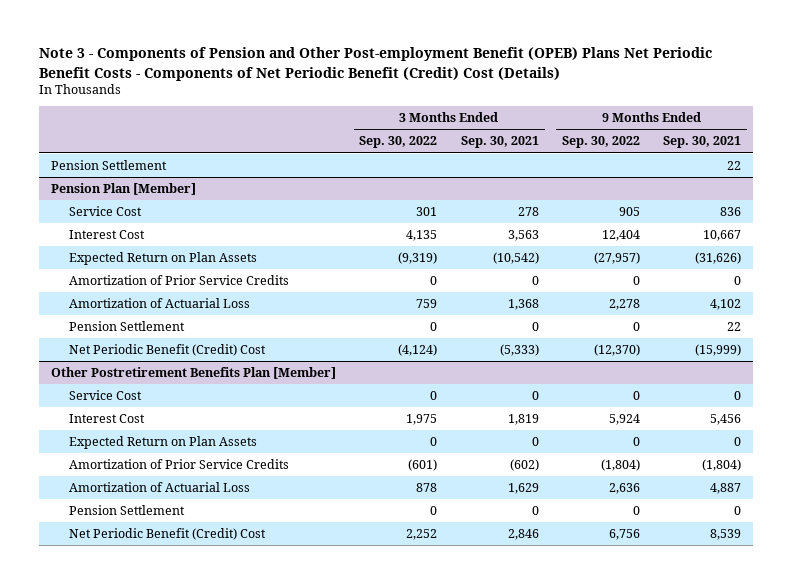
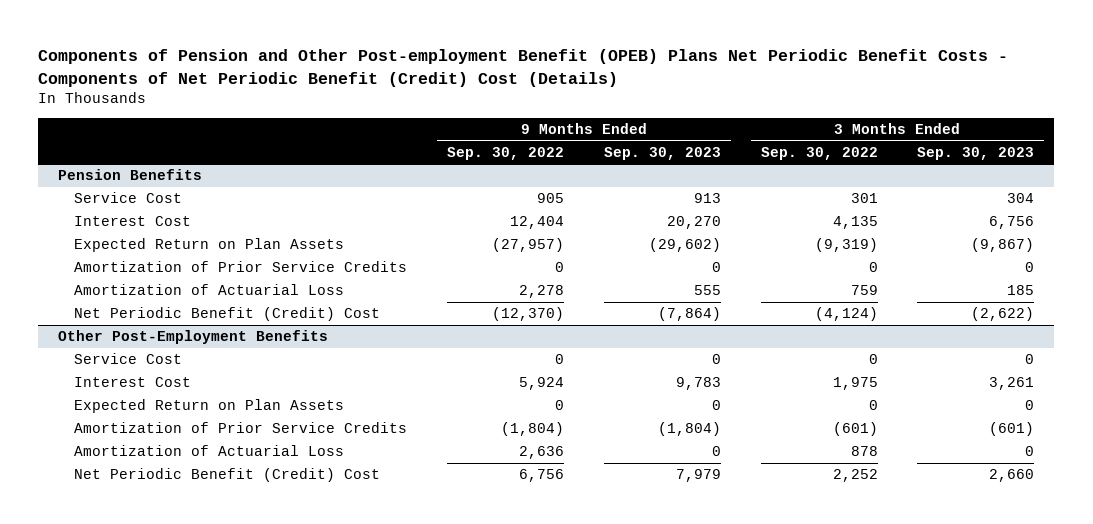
- Note 3 - Components of Pension and Other Post-employment Benefit (OPEB) Plans Net Periodic Benefit Costs - Components of Net Periodic Benefit (Credit) Cost (Details)
+ Components of Pension and Other Post-employment Benefit (OPEB) Plans Net Periodic Benefit Costs - Components of Net Periodic Benefit (Credit) Cost (Details)
- | 3 Months Ended Sep. 30, 2022 | 3 Months Ended Sep. 30, 2021 | 9 Months Ended Sep. 30, 2022 | 9 Months Ended Sep. 30, 2021
+ | 9 Months Ended Sep. 30, 2022 | 9 Months Ended Sep. 30, 2023 | 3 Months Ended Sep. 30, 2022 | 3 Months Ended Sep. 30, 2023
- Pension Settlement | | | | 22
- Pension Plan [Member]
+ Pension Benefits
- Pension Settlement | 0 | 0 | 0 | 22
- Other Postretirement Benefits Plan [Member]
+ Other Post-Employment Benefits
- Pension Settlement | 0 | 0 | 0 | 0

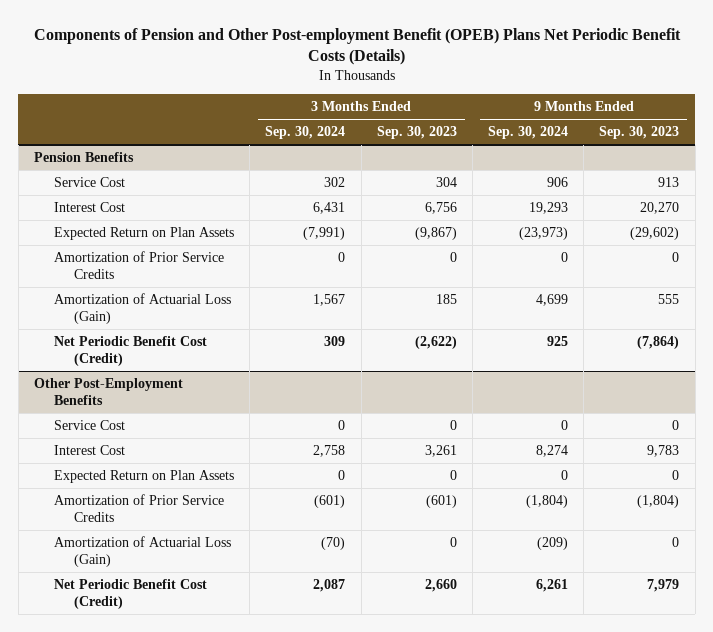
- Components of Pension and Other Post-employment Benefit (OPEB) Plans Net Periodic Benefit Costs - Components of Net Periodic Benefit (Credit) Cost (Details)
+ Components of Pension and Other Post-employment Benefit (OPEB) Plans Net Periodic Benefit Costs (Details)
- | 9 Months Ended Sep. 30, 2022 | 9 Months Ended Sep. 30, 2023 | 3 Months Ended Sep. 30, 2022 | 3 Months Ended Sep. 30, 2023
+ | 3 Months Ended Sep. 30, 2024 | 3 Months Ended Sep. 30, 2023 | 9 Months Ended Sep. 30, 2024 | 9 Months Ended Sep. 30, 2023
@ Pension Benefits
- Amortization of Actuarial Loss | 2,278 | 555 | 759 | 185
- Net Periodic Benefit (Credit) Cost | (12,370) | (7,864) | (4,124) | (2,622)
+ Amortization of Actuarial Loss (Gain) | 1,567 | 185 | 4,699 | 555
+ Net Periodic Benefit Cost (Credit) | 309 | (2,622) | 925 | (7,864)
@ Other Post-Employment Benefits
- Amortization of Actuarial Loss | 2,636 | 0 | 878 | 0
- Net Periodic Benefit (Credit) Cost | 6,756 | 7,979 | 2,252 | 2,660
+ Amortization of Actuarial Loss (Gain) | (70) | 0 | (209) | 0
+ Net Periodic Benefit Cost (Credit) | 2,087 | 2,660 | 6,261 | 7,979

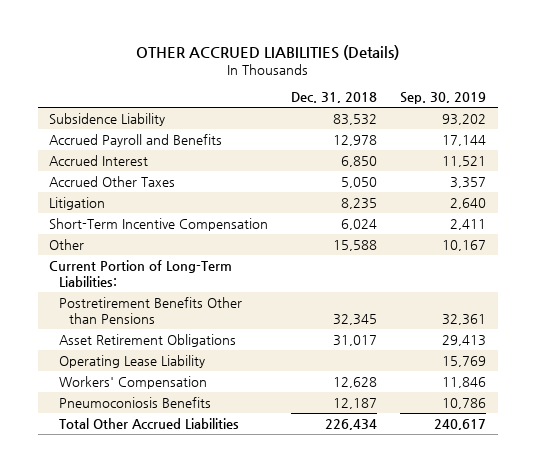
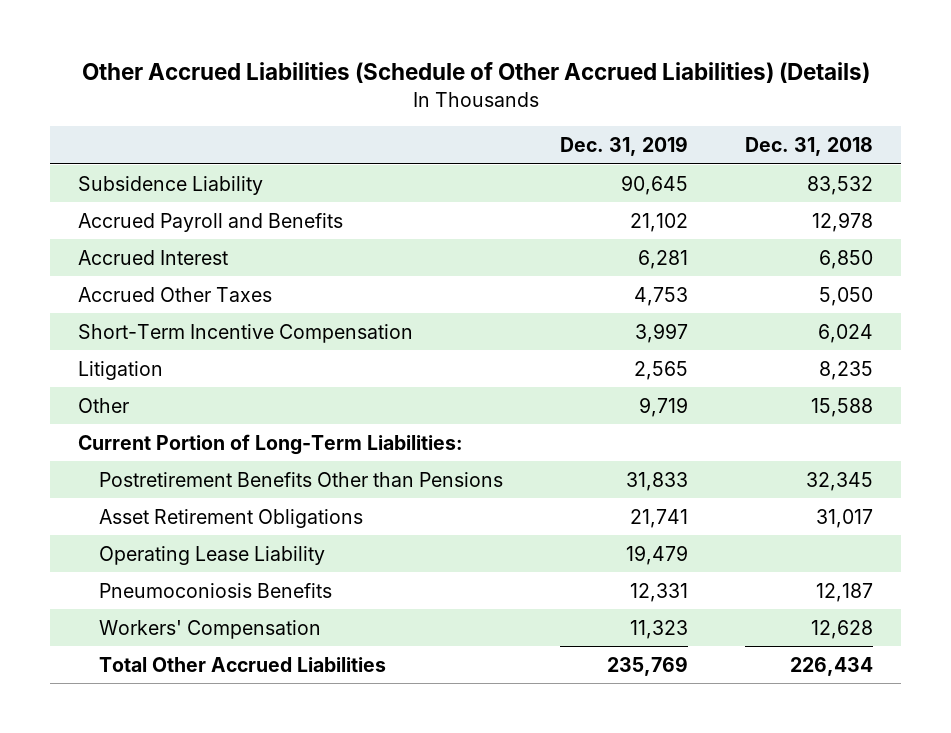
- OTHER ACCRUED LIABILITIES (Details)
+ Other Accrued Liabilities (Schedule of Other Accrued Liabilities) (Details)
- | Dec. 31, 2018 | Sep. 30, 2019
+ | Dec. 31, 2019 | Dec. 31, 2018
moved down: Litigation | 2,565 | 8,235
moved down: Workers' Compensation | 11,323 | 12,628

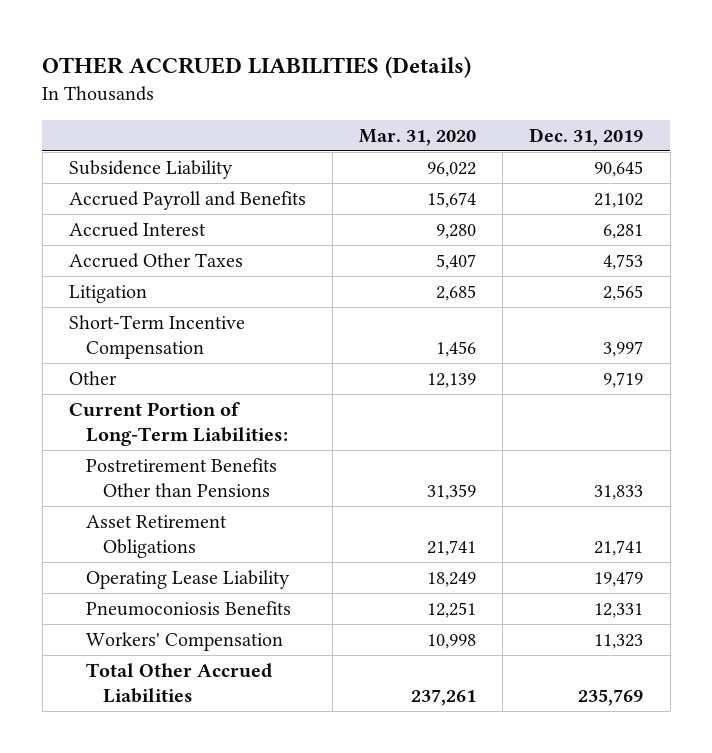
- Other Accrued Liabilities (Schedule of Other Accrued Liabilities) (Details)
+ OTHER ACCRUED LIABILITIES (Details)
- | Dec. 31, 2019 | Dec. 31, 2018
+ | Mar. 31, 2020 | Dec. 31, 2019
moved down: Short-Term Incentive Compensation | 1,456 | 3,997

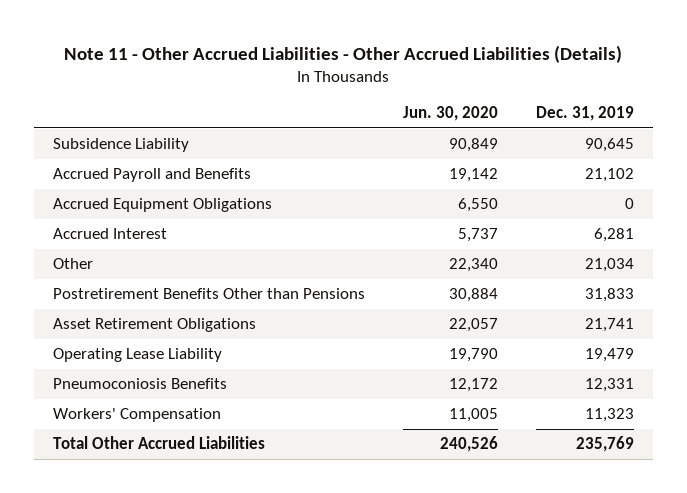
- OTHER ACCRUED LIABILITIES (Details)
+ Note 11 - Other Accrued Liabilities - Other Accrued Liabilities (Details)
- | Mar. 31, 2020 | Dec. 31, 2019
+ | Jun. 30, 2020 | Dec. 31, 2019
+ Accrued Equipment Obligations | 6,550 | 0
- Accrued Other Taxes | 5,407 | 4,753
- Litigation | 2,685 | 2,565
- Short-Term Incentive Compensation | 1,456 | 3,997
- Other | 12,139 | 9,719
- Current Portion of Long-Term Liabilities:
+ Other | 22,340 | 21,034

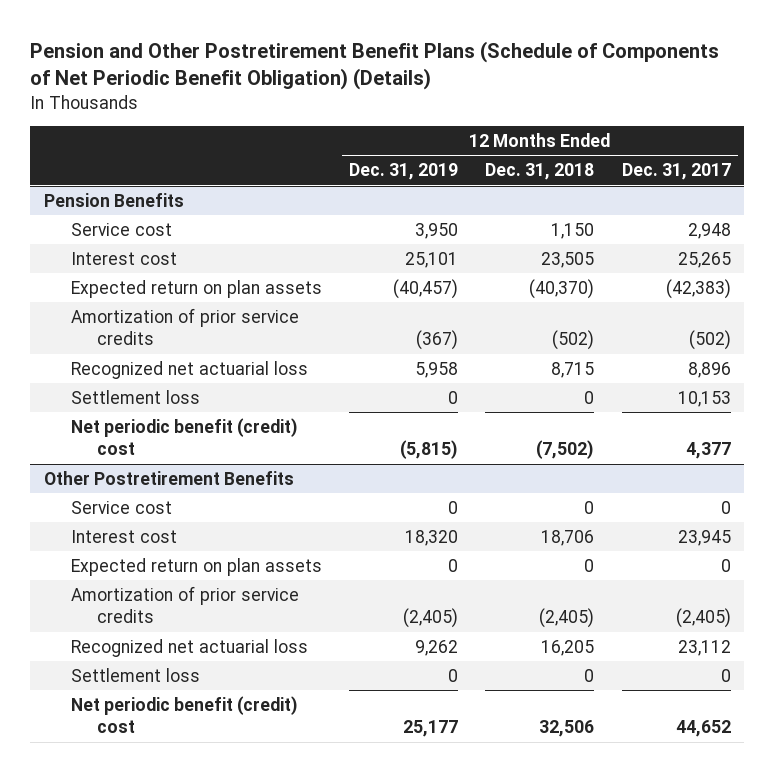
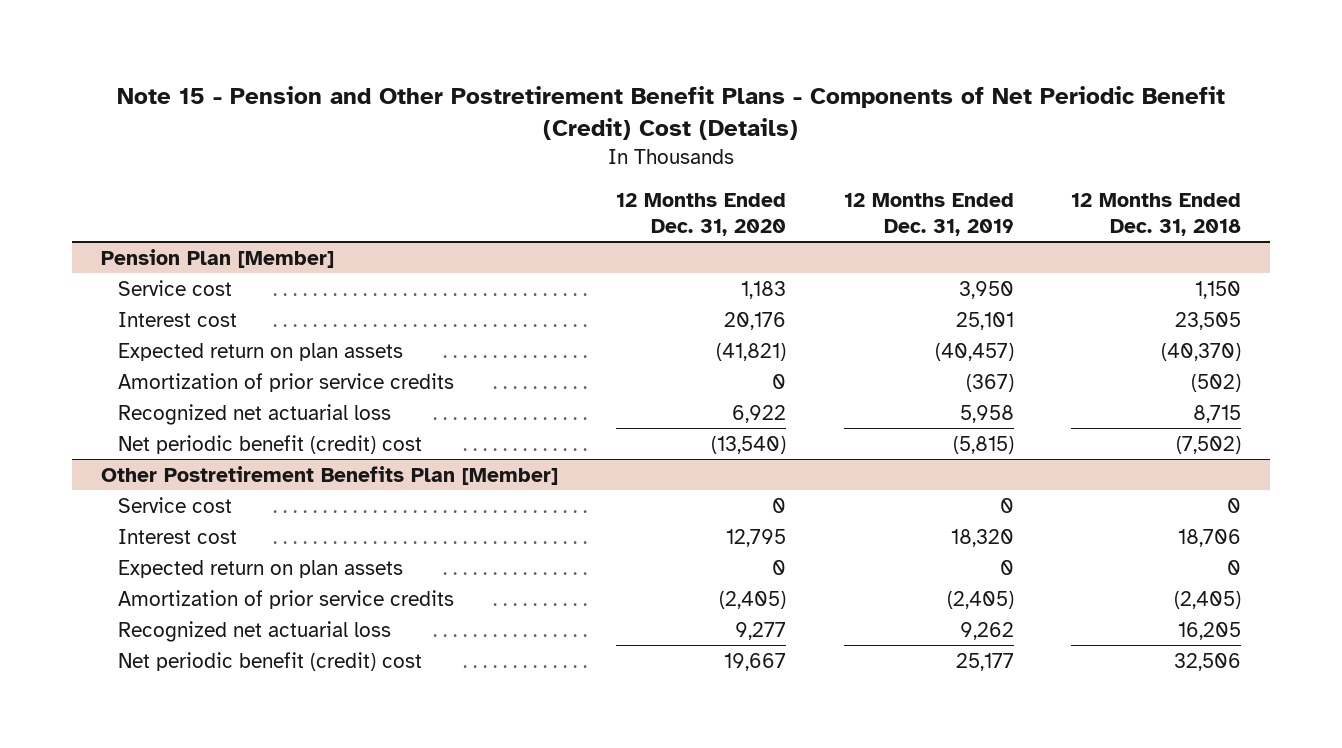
- Pension and Other Postretirement Benefit Plans (Schedule of Components of Net Periodic Benefit Obligation) (Details)
+ Note 15 - Pension and Other Postretirement Benefit Plans - Components of Net Periodic Benefit (Credit) Cost (Details)
- | 12 Months Ended Dec. 31, 2019 | 12 Months Ended Dec. 31, 2018 | 12 Months Ended Dec. 31, 2017
+ | 12 Months Ended Dec. 31, 2020 | 12 Months Ended Dec. 31, 2019 | 12 Months Ended Dec. 31, 2018
- Pension Benefits
+ Pension Plan [Member]
- Settlement loss | 0 | 0 | 10,153
- Other Postretirement Benefits
+ Other Postretirement Benefits Plan [Member]
- Settlement loss | 0 | 0 | 0

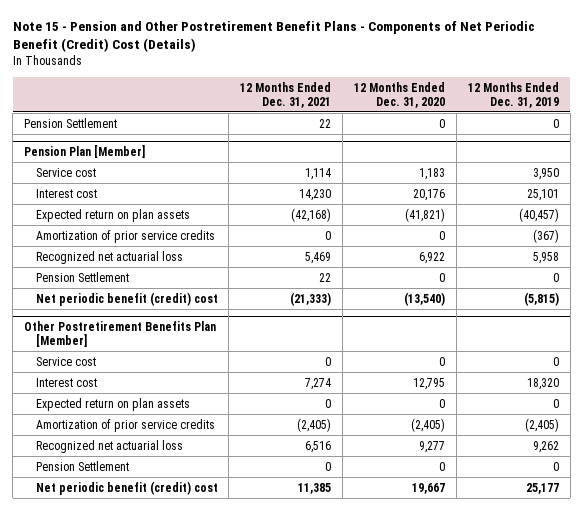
- | 12 Months Ended Dec. 31, 2020 | 12 Months Ended Dec. 31, 2019 | 12 Months Ended Dec. 31, 2018
+ | 12 Months Ended Dec. 31, 2021 | 12 Months Ended Dec. 31, 2020 | 12 Months Ended Dec. 31, 2019
+ Pension Settlement | 22 | 0 | 0
@ Pension Plan [Member]
+ Pension Settlement | 22 | 0 | 0
@ Other Postretirement Benefits Plan [Member]
+ Pension Settlement | 0 | 0 | 0

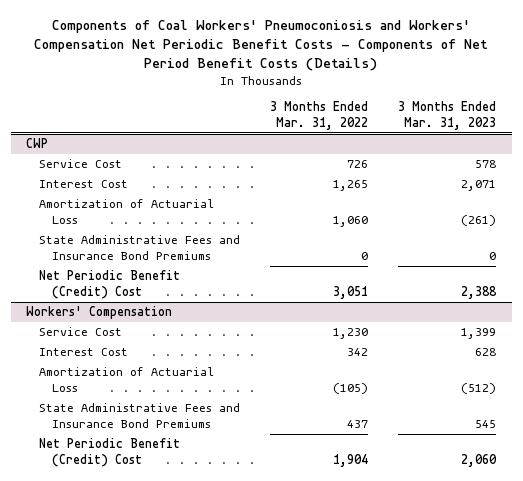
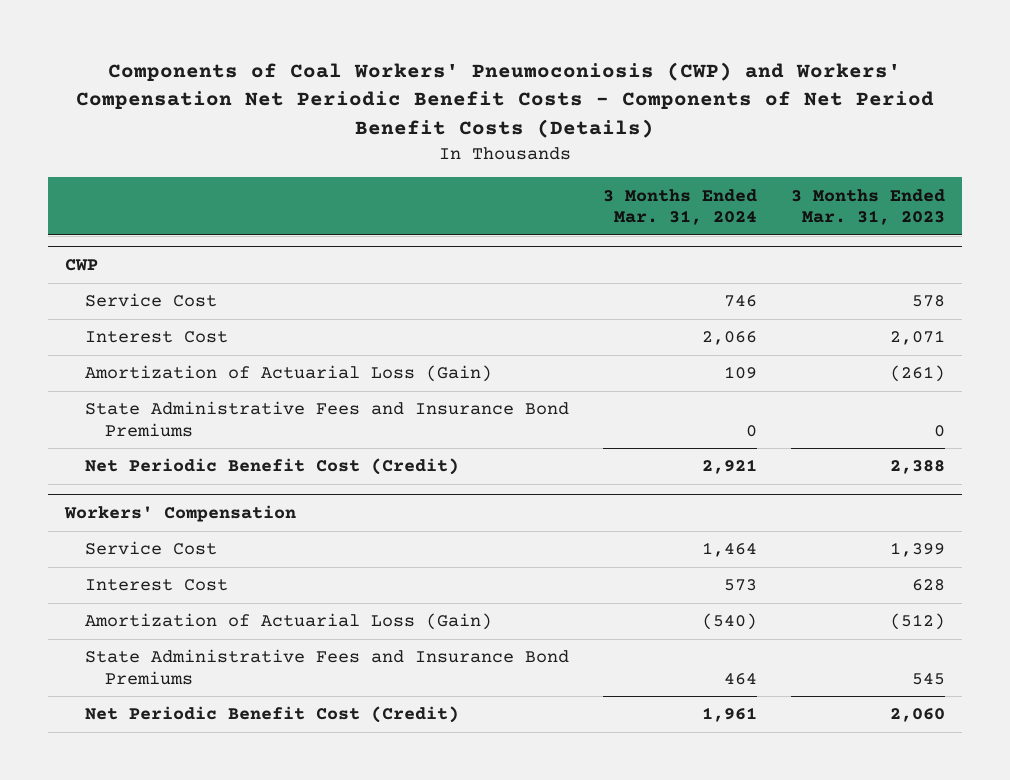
- Components of Coal Workers' Pneumoconiosis and Workers' Compensation Net Periodic Benefit Costs - Components of Net Period Benefit Costs (Details)
+ Components of Coal Workers' Pneumoconiosis (CWP) and Workers' Compensation Net Periodic Benefit Costs - Components of Net Period Benefit Costs (Details)
- | 3 Months Ended Mar. 31, 2022 | 3 Months Ended Mar. 31, 2023
+ | 3 Months Ended Mar. 31, 2024 | 3 Months Ended Mar. 31, 2023
@ CWP
- Amortization of Actuarial Loss | 1,060 | (261)
+ Amortization of Actuarial Loss (Gain) | 109 | (261)
- Net Periodic Benefit (Credit) Cost | 3,051 | 2,388
+ Net Periodic Benefit Cost (Credit) | 2,921 | 2,388
@ Workers' Compensation
- Amortization of Actuarial Loss | (105) | (512)
+ Amortization of Actuarial Loss (Gain) | (540) | (512)
- Net Periodic Benefit (Credit) Cost | 1,904 | 2,060
+ Net Periodic Benefit Cost (Credit) | 1,961 | 2,060

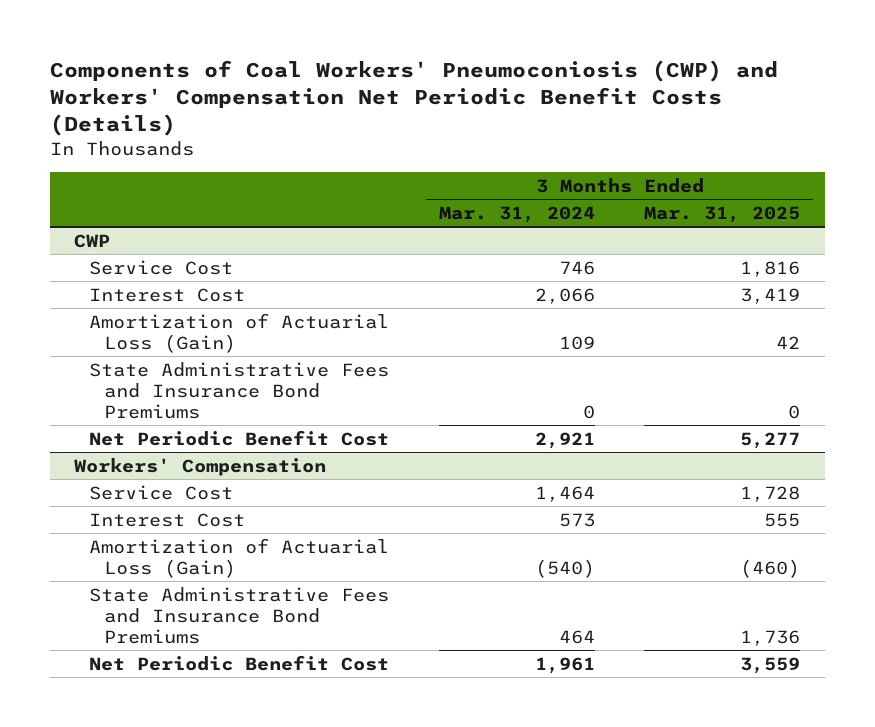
- Components of Coal Workers' Pneumoconiosis (CWP) and Workers' Compensation Net Periodic Benefit Costs - Components of Net Period Benefit Costs (Details)
+ Components of Coal Workers' Pneumoconiosis (CWP) and Workers' Compensation Net Periodic Benefit Costs (Details)
- | 3 Months Ended Mar. 31, 2024 | 3 Months Ended Mar. 31, 2023
+ | 3 Months Ended Mar. 31, 2024 | 3 Months Ended Mar. 31, 2025
@ CWP
- Net Periodic Benefit Cost (Credit) | 2,921 | 2,388
+ Net Periodic Benefit Cost | 2,921 | 5,277
@ Workers' Compensation
- Net Periodic Benefit Cost (Credit) | 1,961 | 2,060
+ Net Periodic Benefit Cost | 1,961 | 3,559

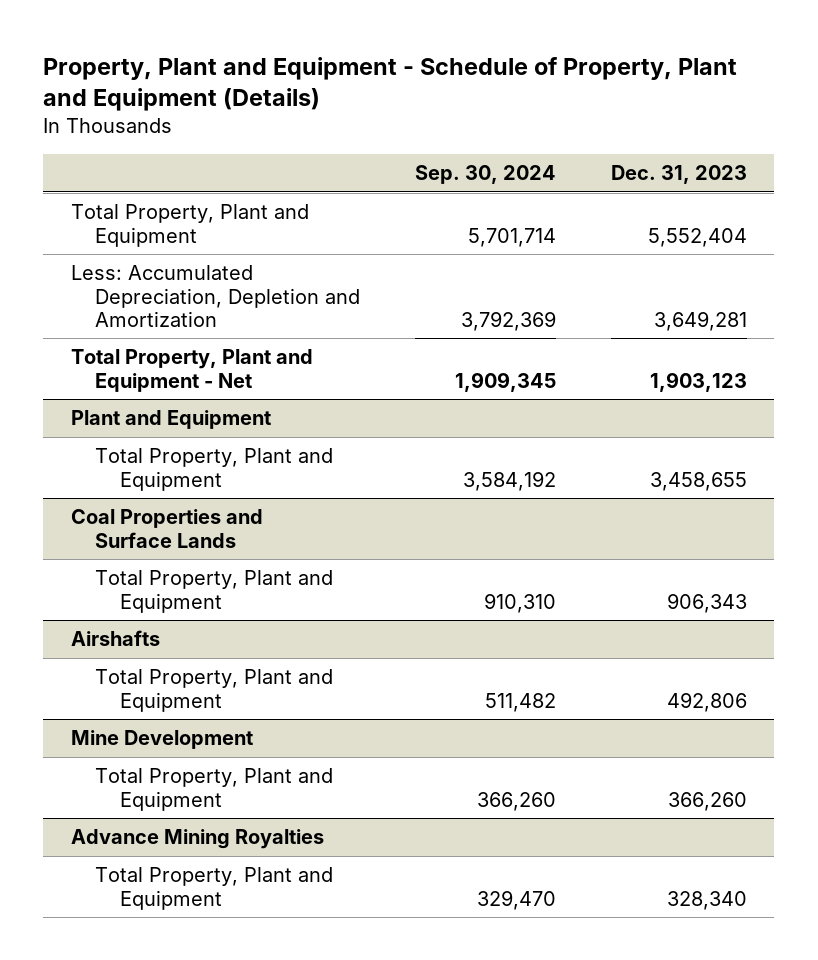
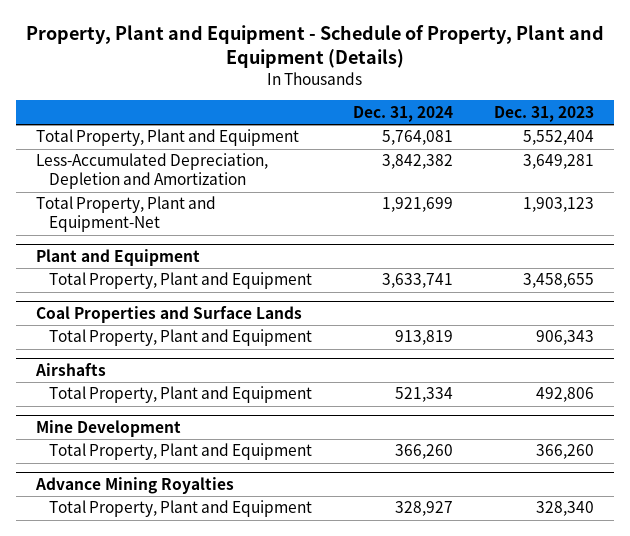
- | Sep. 30, 2024 | Dec. 31, 2023
+ | Dec. 31, 2024 | Dec. 31, 2023
- Less: Accumulated Depreciation, Depletion and Amortization | 3,792,369 | 3,649,281
- Total Property, Plant and Equipment - Net | 1,909,345 | 1,903,123
+ Less-Accumulated Depreciation, Depletion and Amortization | 3,842,382 | 3,649,281
+ Total Property, Plant and Equipment-Net | 1,921,699 | 1,903,123

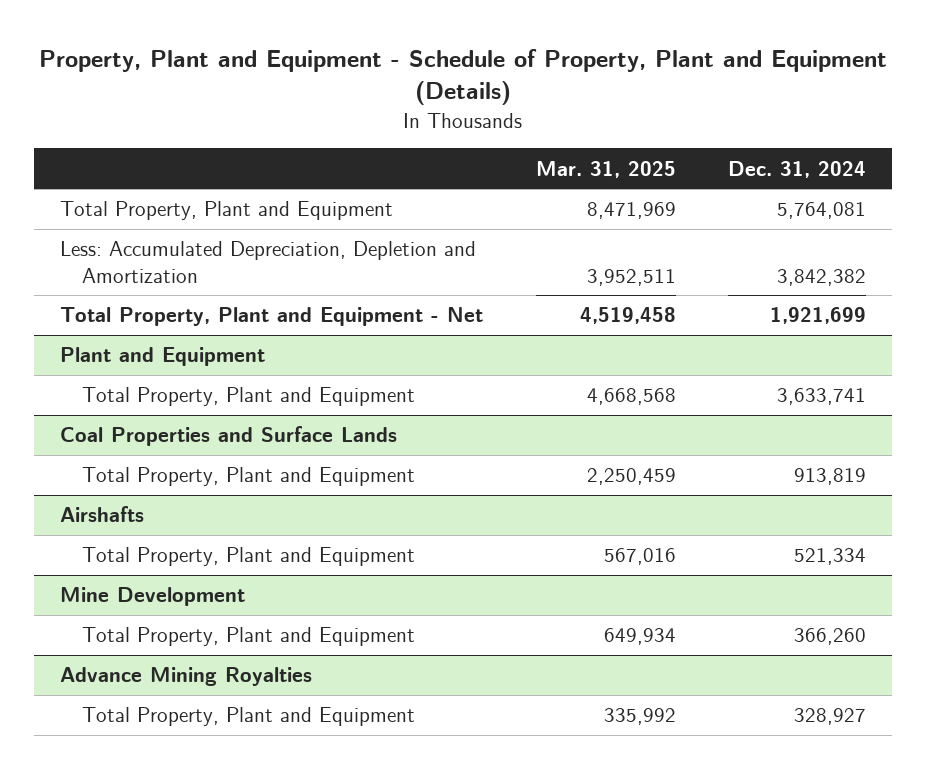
- | Dec. 31, 2024 | Dec. 31, 2023
+ | Mar. 31, 2025 | Dec. 31, 2024
- Less-Accumulated Depreciation, Depletion and Amortization | 3,842,382 | 3,649,281
- Total Property, Plant and Equipment-Net | 1,921,699 | 1,903,123
+ Less: Accumulated Depreciation, Depletion and Amortization | 3,952,511 | 3,842,382
+ Total Property, Plant and Equipment - Net | 4,519,458 | 1,921,699

